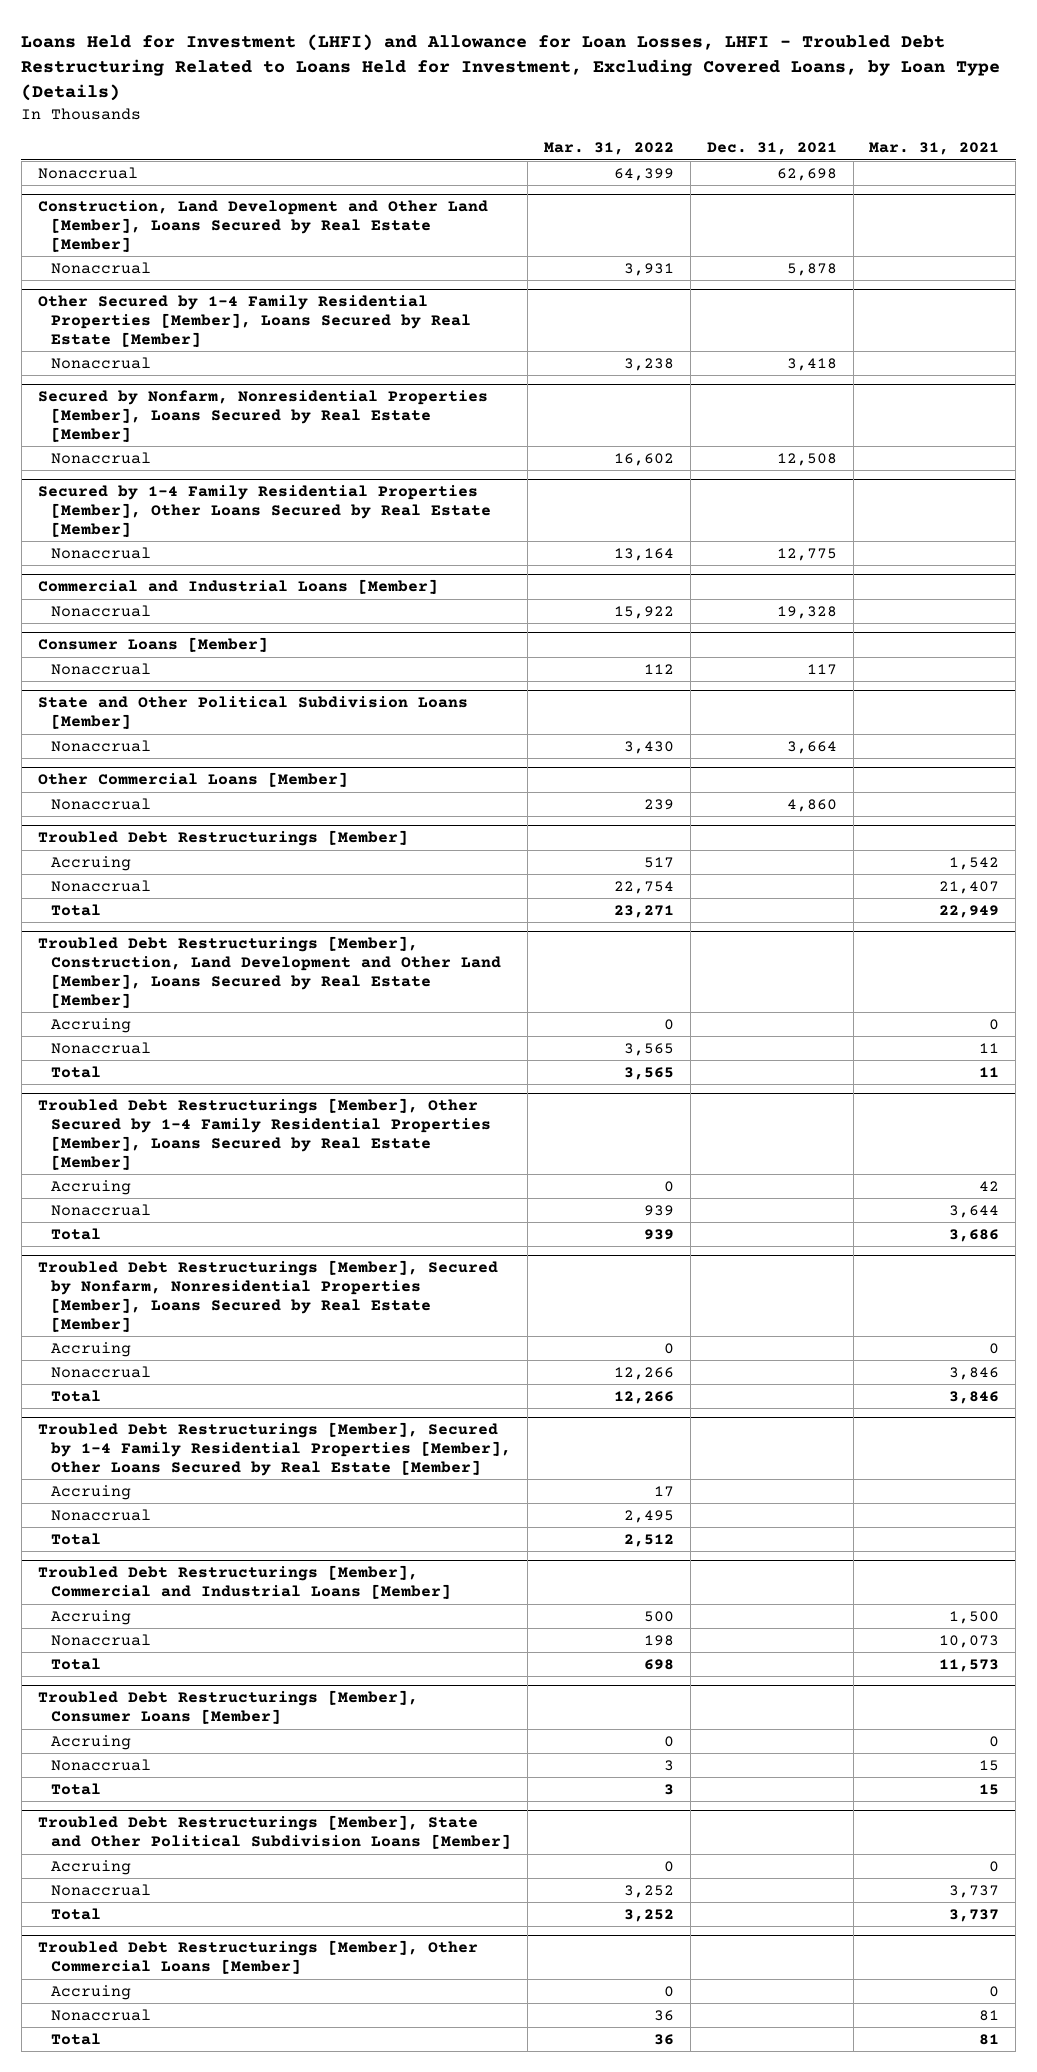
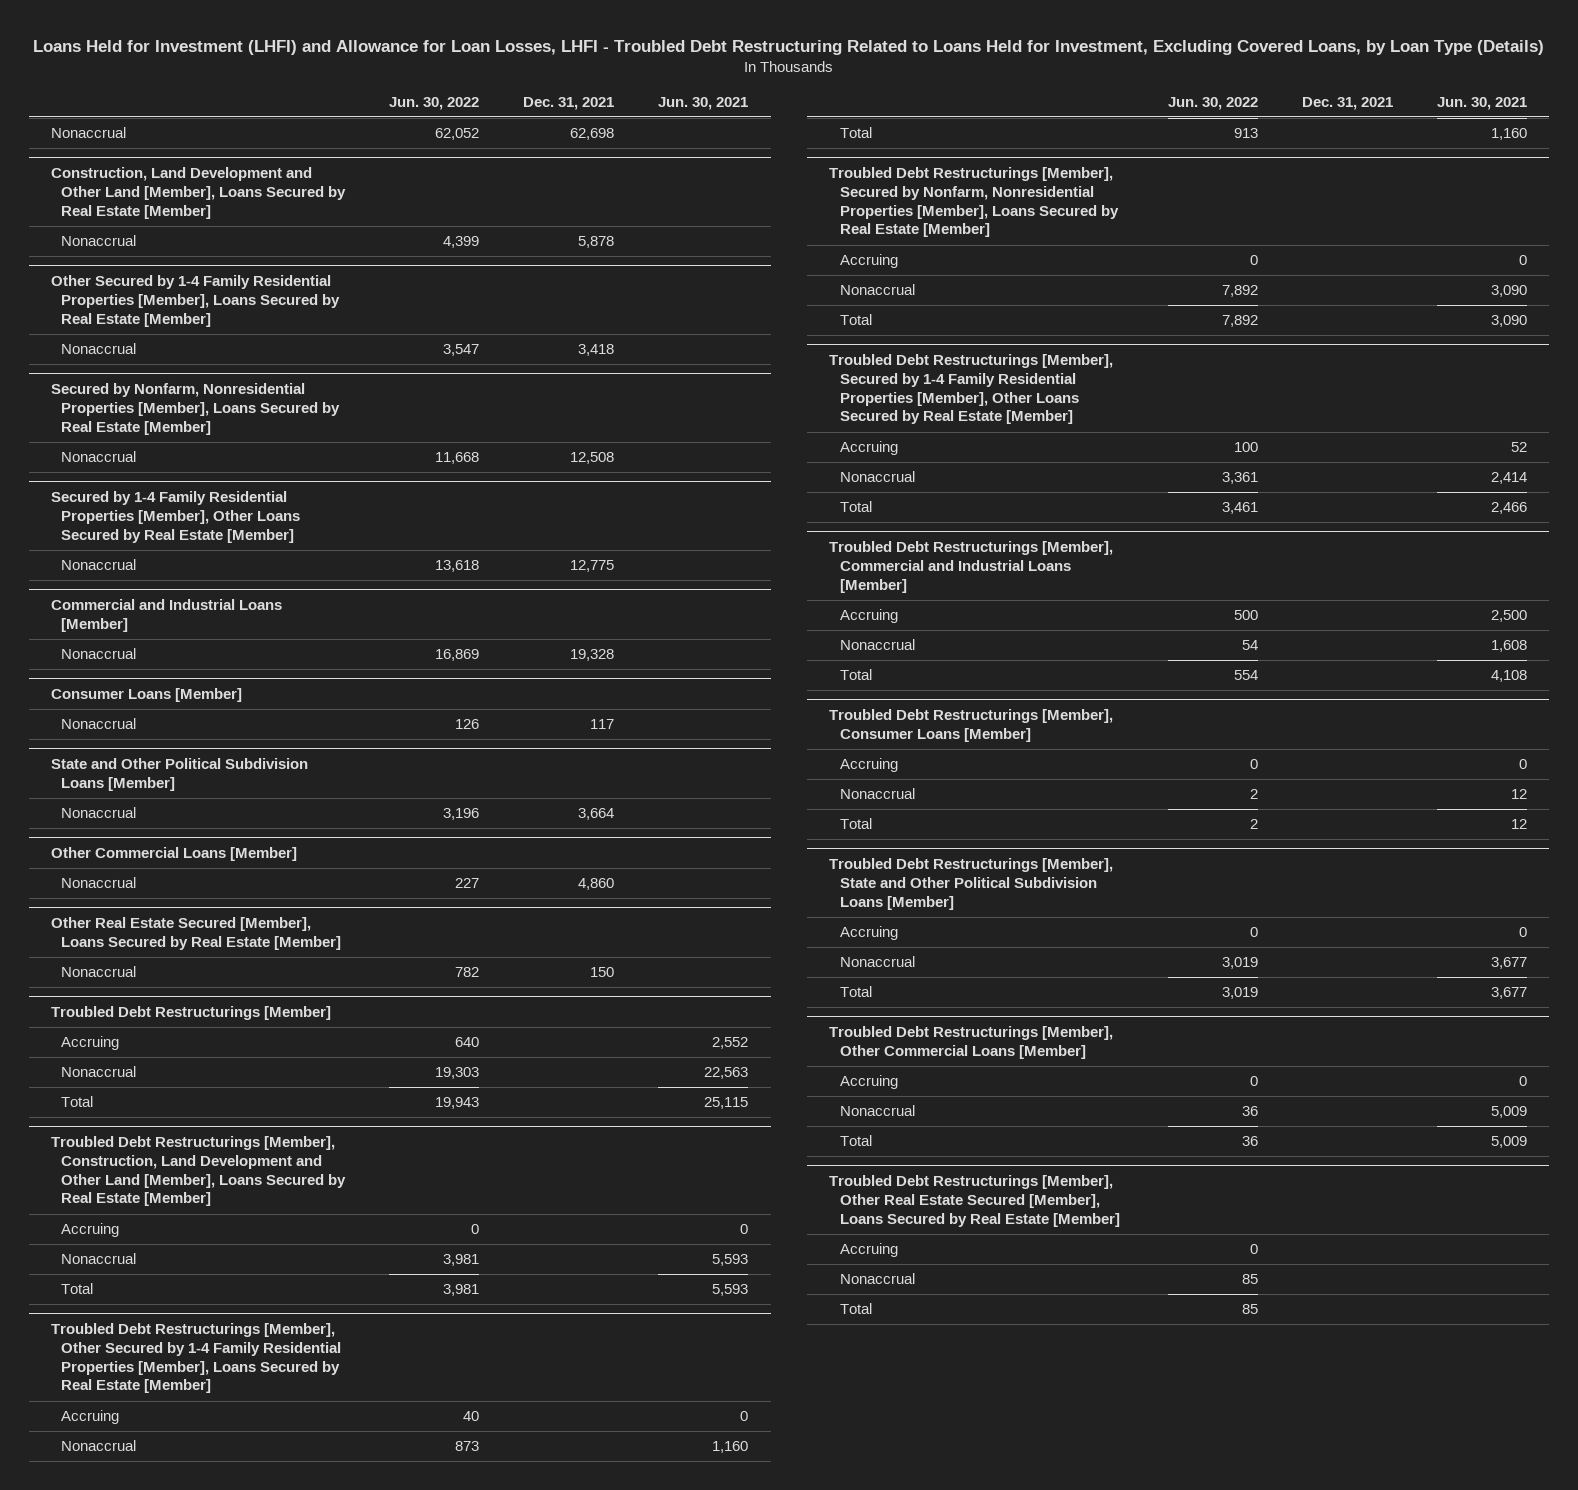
- | Mar. 31, 2022 | Dec. 31, 2021 | Mar. 31, 2021
+ | Jun. 30, 2022 | Dec. 31, 2021 | Jun. 30, 2021
+ Other Real Estate Secured [Member], Loans Secured by Real Estate [Member]
+ Nonaccrual | 782 | 150 |
+ Troubled Debt Restructurings [Member], Other Real Estate Secured [Member], Loans Secured by Real Estate [Member]
+ Accruing | 0 | |
+ Nonaccrual | 85 | |
+ Total | 85 | |

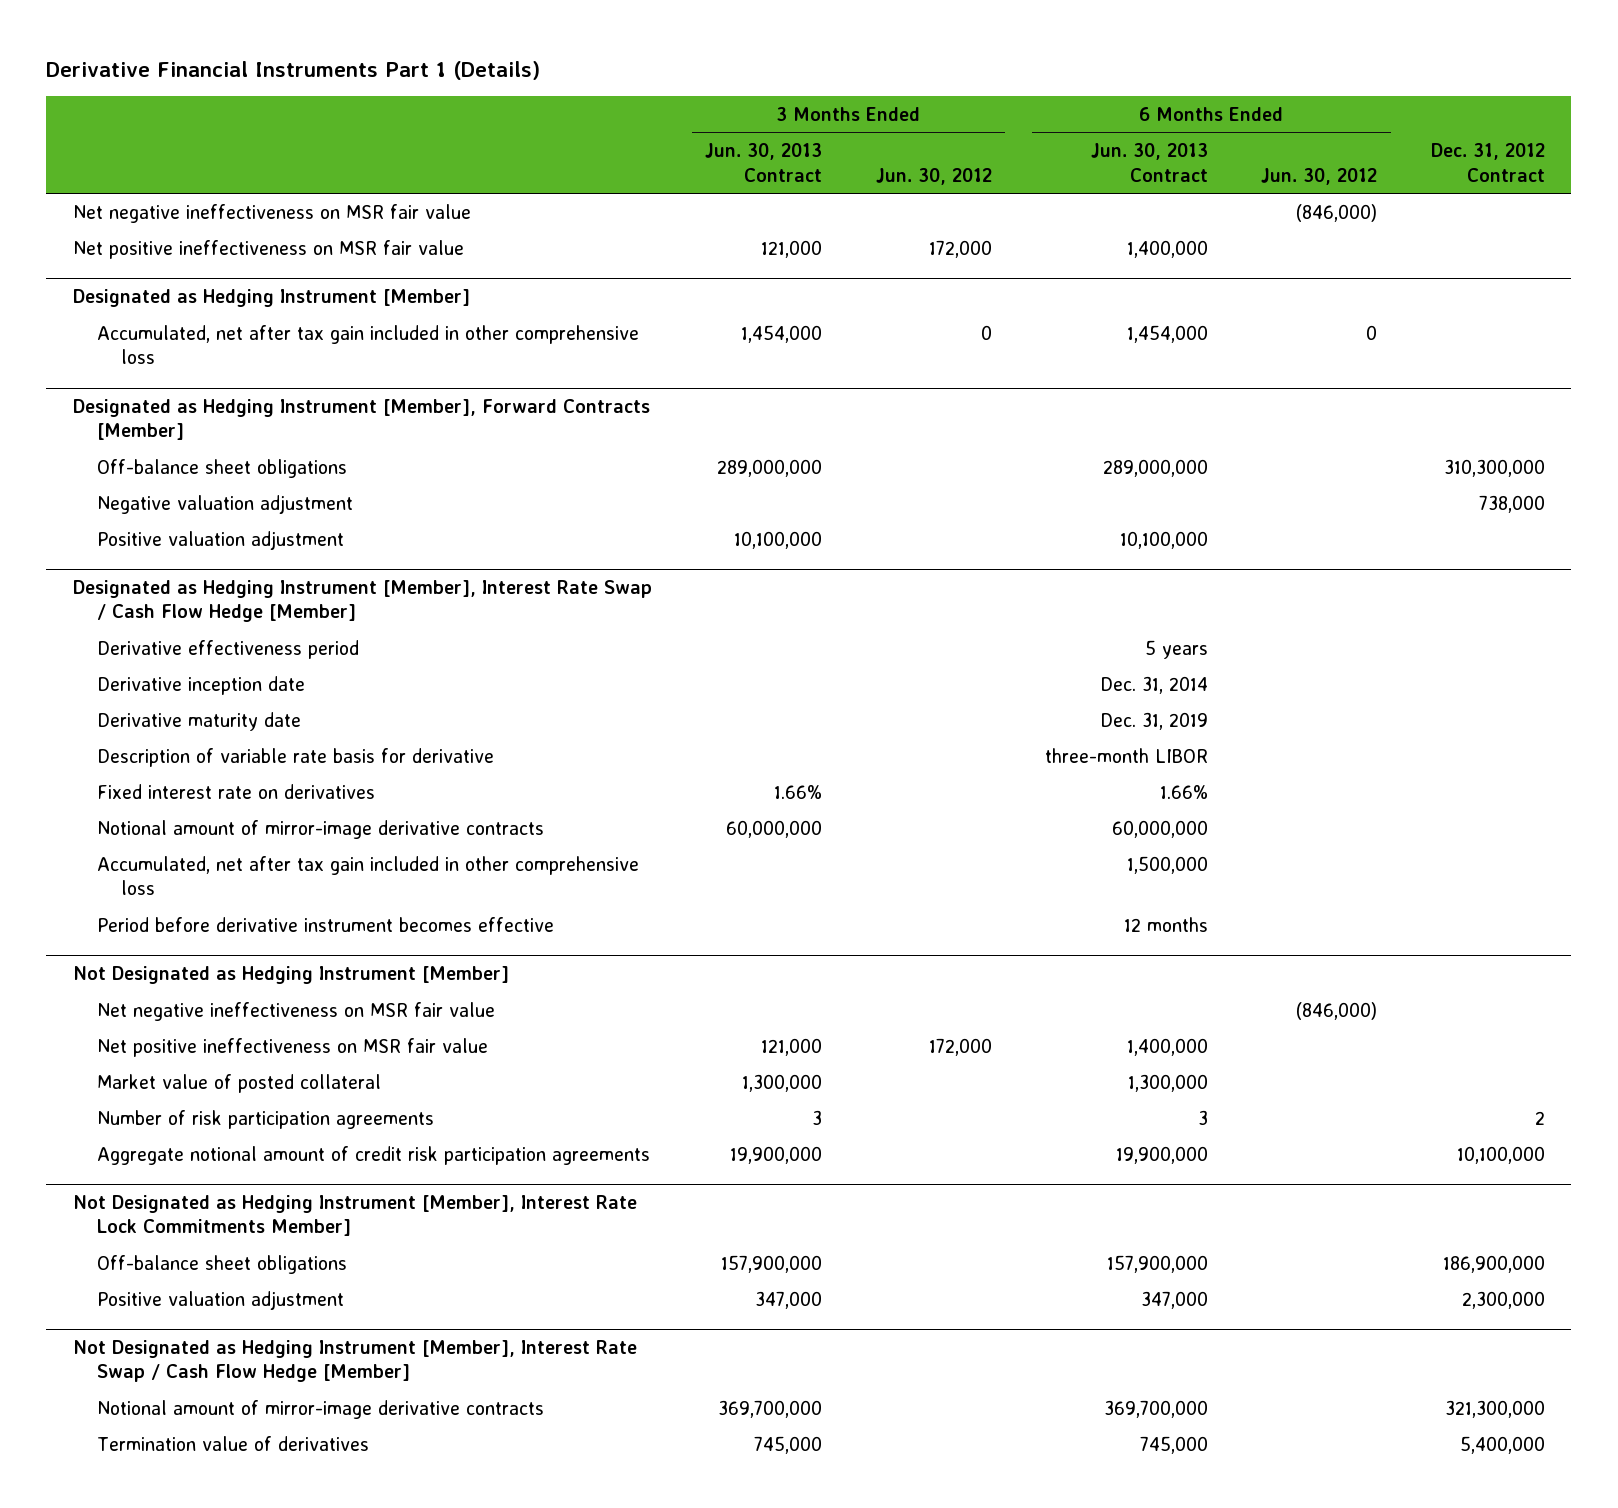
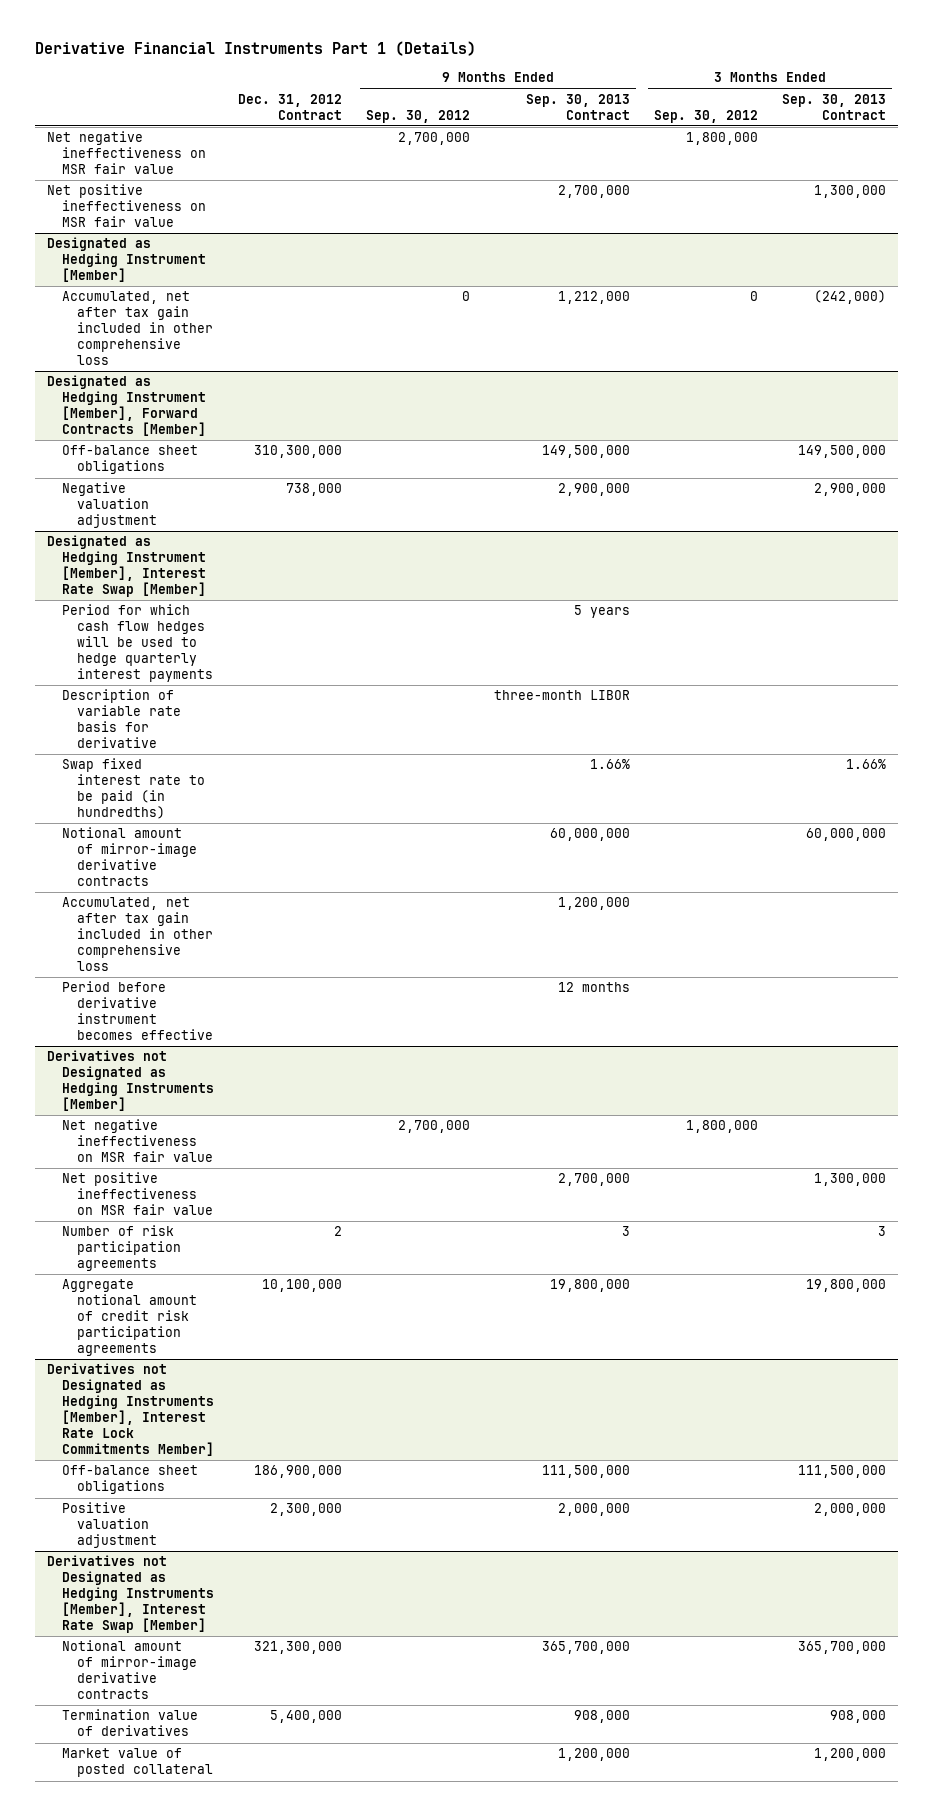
- | 3 Months Ended Jun. 30, 2013 Contract | 3 Months Ended Jun. 30, 2012 | 6 Months Ended Jun. 30, 2013 Contract | 6 Months Ended Jun. 30, 2012 | Dec. 31, 2012 Contract
+ | Dec. 31, 2012 Contract | 9 Months Ended Sep. 30, 2012 | 9 Months Ended Sep. 30, 2013 Contract | 3 Months Ended Sep. 30, 2012 | 3 Months Ended Sep. 30, 2013 Contract
@ Designated as Hedging Instrument [Member], Forward Contracts [Member]
- Positive valuation adjustment | 10,100,000 | | 10,100,000 | |
- Designated as Hedging Instrument [Member], Interest Rate Swap / Cash Flow Hedge [Member]
- Derivative effectiveness period | | | 5 years | |
- Derivative inception date | | | Dec. 31, 2014 | |
- Derivative maturity date | | | Dec. 31, 2019 | |
+ Designated as Hedging Instrument [Member], Interest Rate Swap [Member]
+ Period for which cash flow hedges will be used to hedge quarterly interest payments | | | 5 years | |
- Fixed interest rate on derivatives | 1.66% | | 1.66% | |
+ Swap fixed interest rate to be paid (in hundredths) | | | 1.66% | | 1.66%
- Not Designated as Hedging Instrument [Member]
+ Derivatives not Designated as Hedging Instruments [Member]
- Market value of posted collateral | 1,300,000 | | 1,300,000 | |
- Not Designated as Hedging Instrument [Member], Interest Rate Lock Commitments Member]
+ Derivatives not Designated as Hedging Instruments [Member], Interest Rate Lock Commitments Member]
- Not Designated as Hedging Instrument [Member], Interest Rate Swap / Cash Flow Hedge [Member]
+ Derivatives not Designated as Hedging Instruments [Member], Interest Rate Swap [Member]
+ Market value of posted collateral | | | 1,200,000 | | 1,200,000

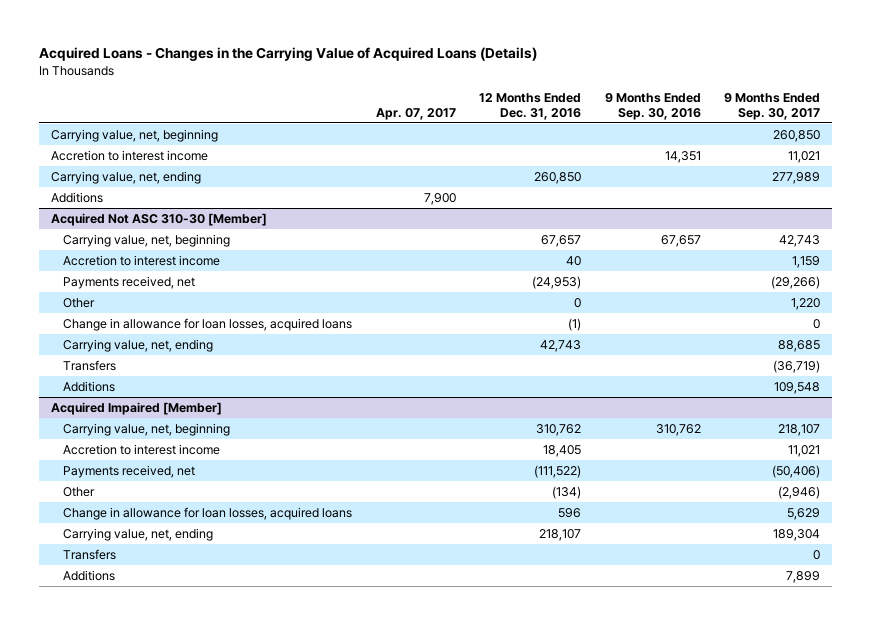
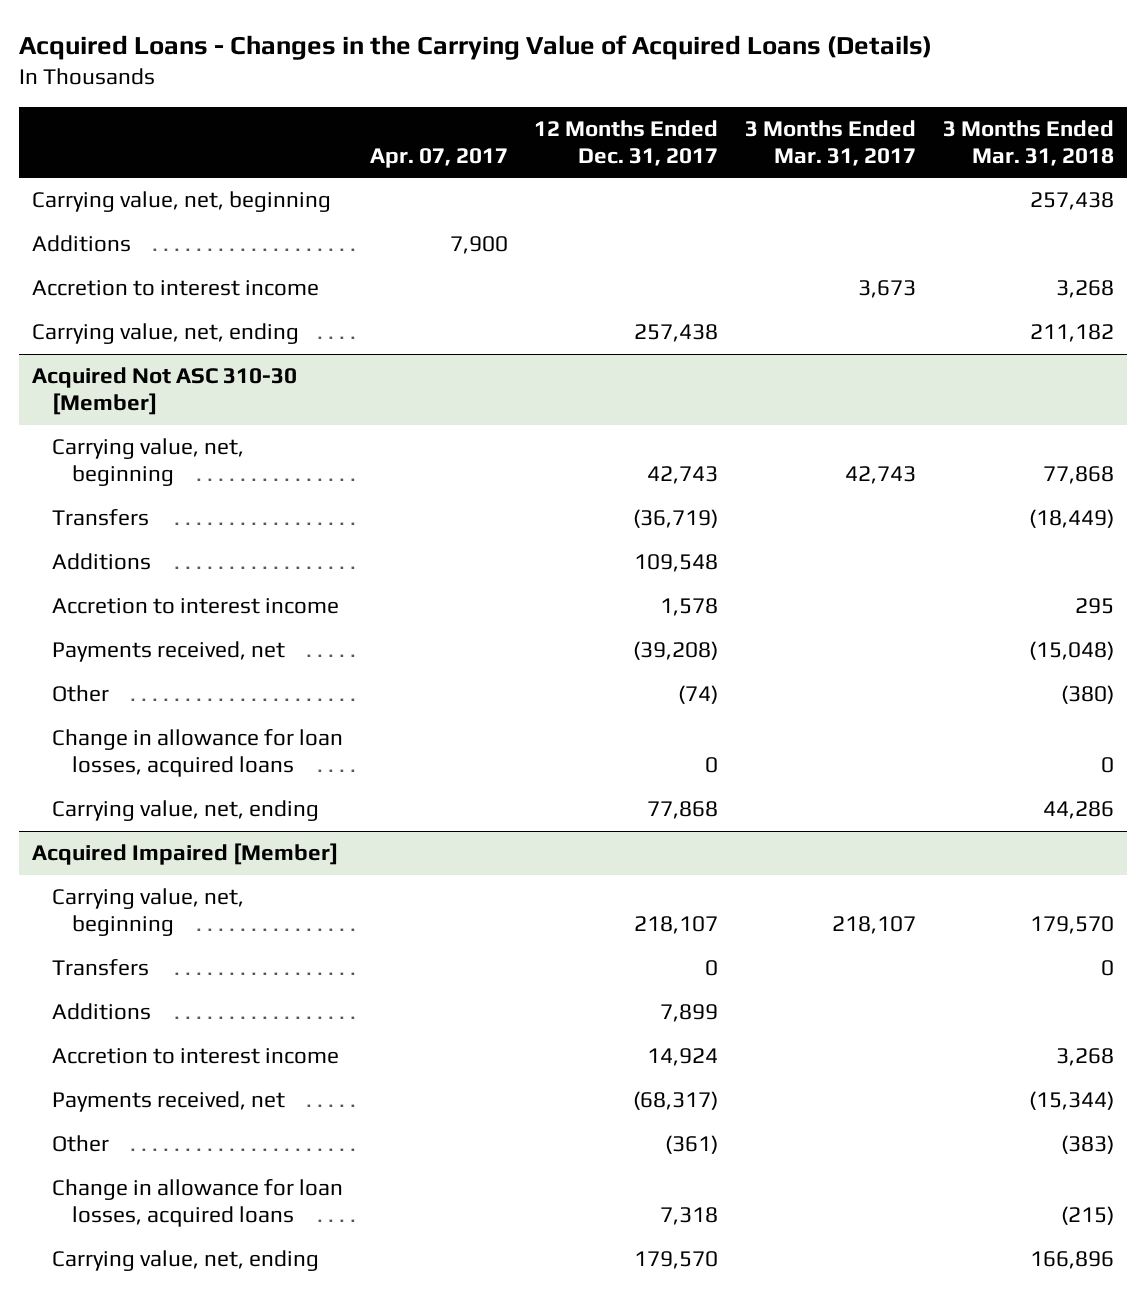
- | Apr. 07, 2017 | 12 Months Ended Dec. 31, 2016 | 9 Months Ended Sep. 30, 2016 | 9 Months Ended Sep. 30, 2017
+ | Apr. 07, 2017 | 12 Months Ended Dec. 31, 2017 | 3 Months Ended Mar. 31, 2017 | 3 Months Ended Mar. 31, 2018
moved up: Additions | 7,900 | | |
@ Acquired Not ASC 310-30 [Member]
moved up: Transfers | | (36,719) | | (18,449)
moved up: Additions | | 109,548 | |
@ Acquired Impaired [Member]
moved up: Transfers | | 0 | | 0
moved up: Additions | | 7,899 | |

